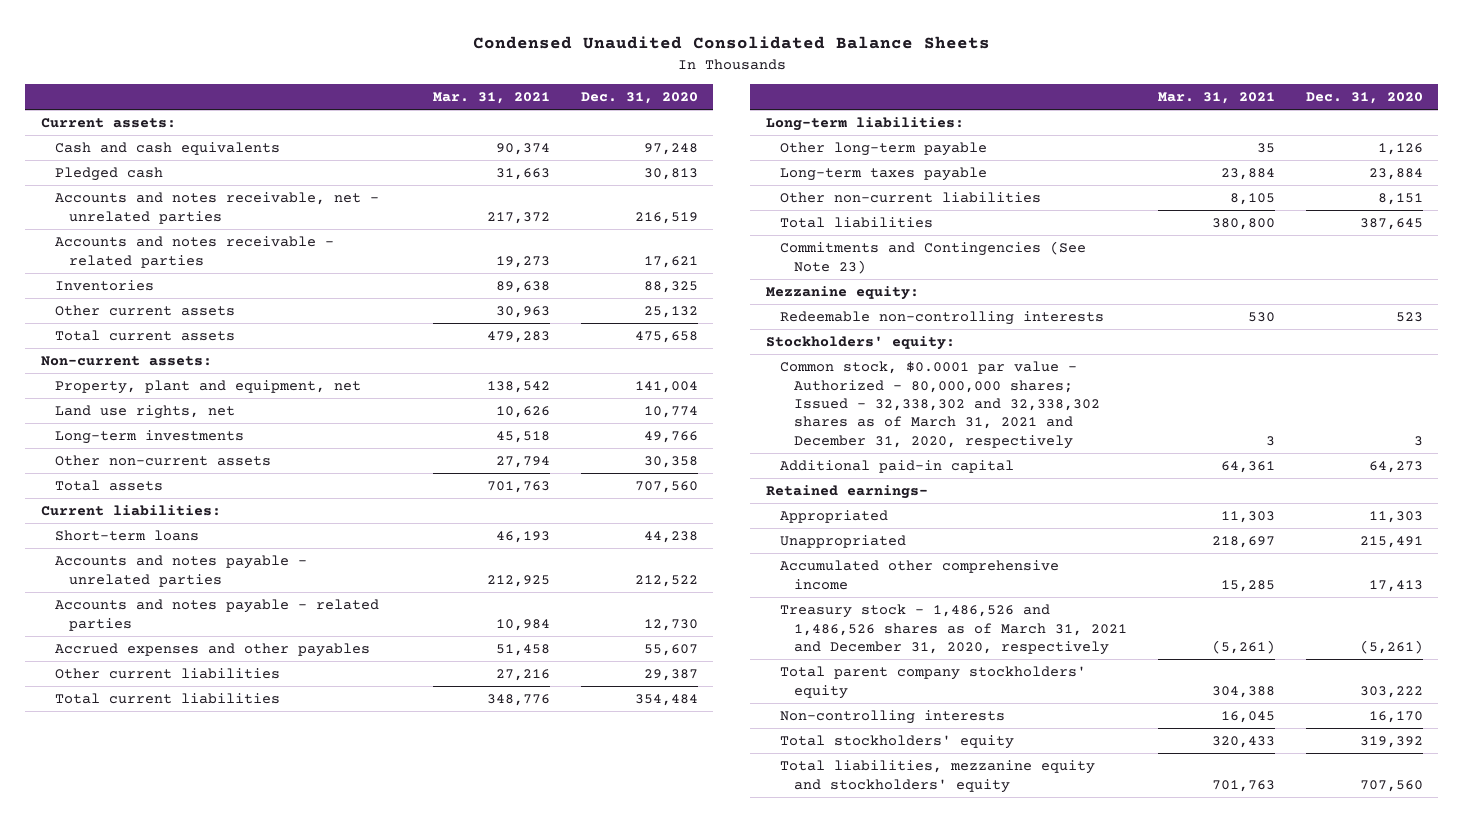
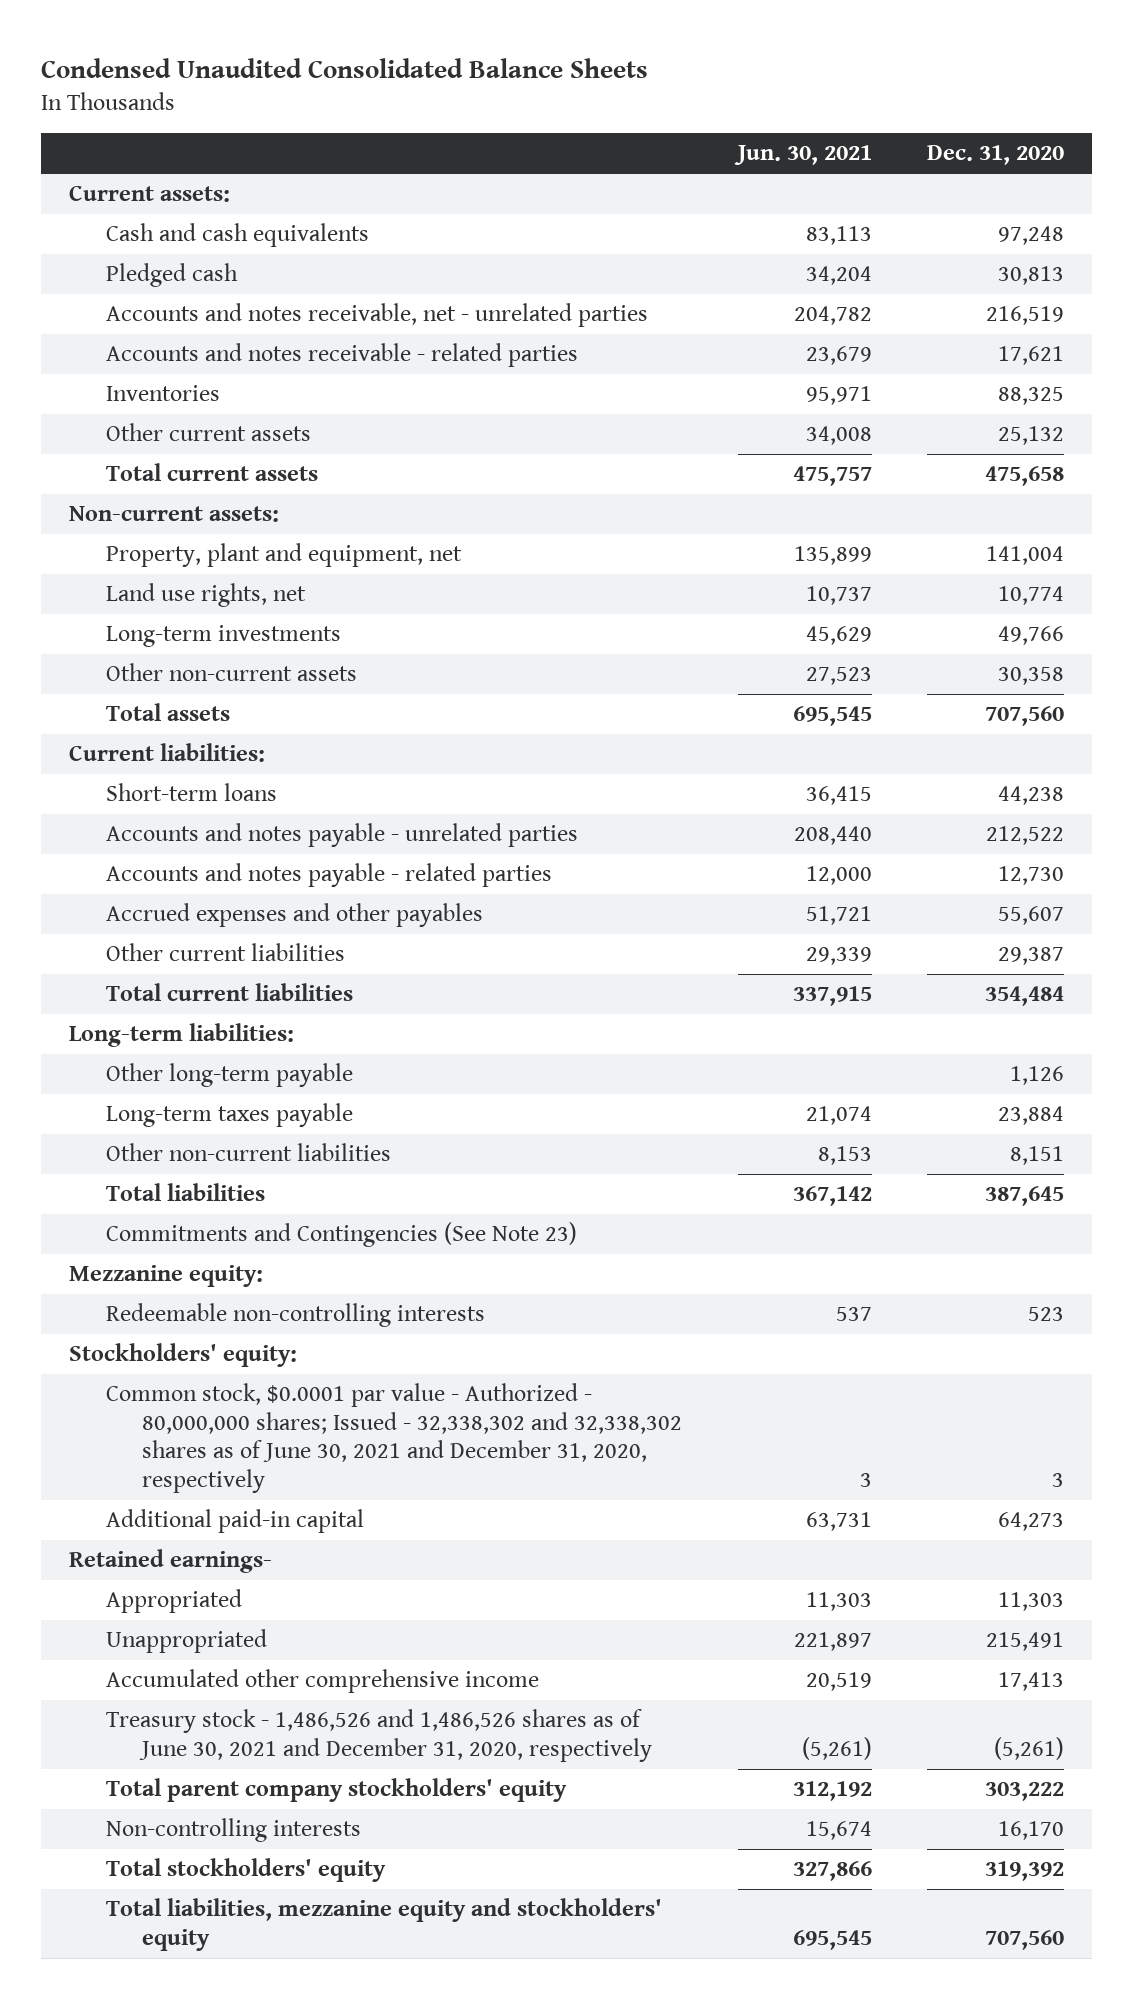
- | Mar. 31, 2021 | Dec. 31, 2020
+ | Jun. 30, 2021 | Dec. 31, 2020
- Common stock, $0.0001 par value - Authorized - 80,000,000 shares; Issued - 32,338,302 and 32,338,302 shares as of March 31, 2021 and December 31, 2020, respectively | 3 | 3
+ Common stock, $0.0001 par value - Authorized - 80,000,000 shares; Issued - 32,338,302 and 32,338,302 shares as of June 30, 2021 and December 31, 2020, respectively | 3 | 3
- Treasury stock - 1,486,526 and 1,486,526 shares as of March 31, 2021 and December 31, 2020, respectively | (5,261) | (5,261)
+ Treasury stock - 1,486,526 and 1,486,526 shares as of June 30, 2021 and December 31, 2020, respectively | (5,261) | (5,261)

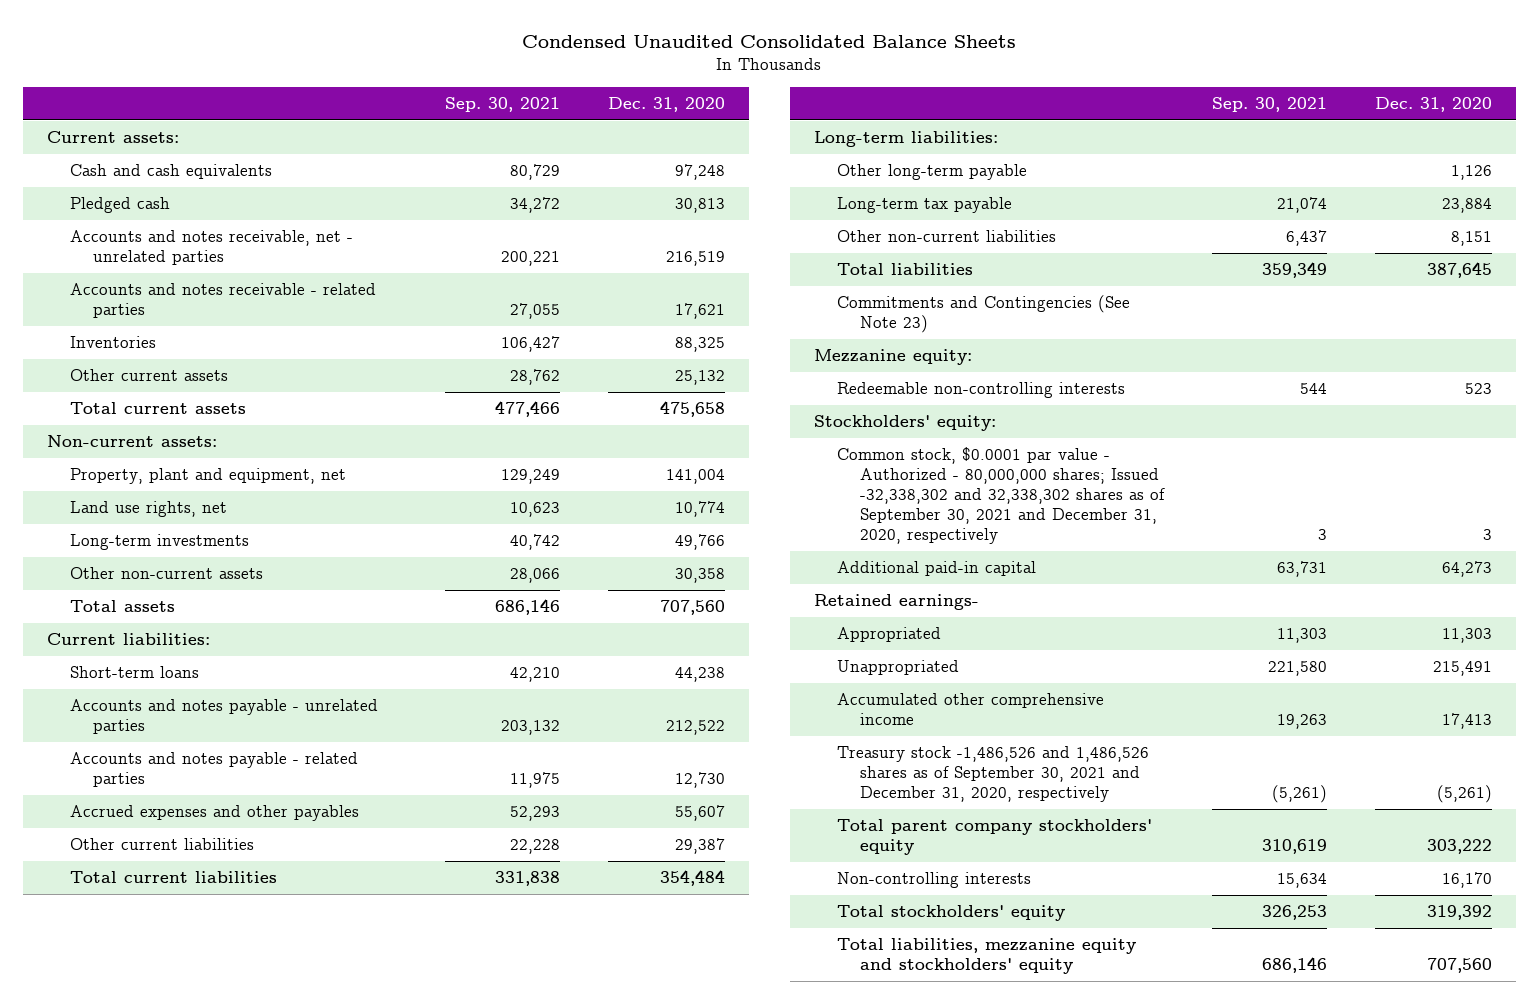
- | Jun. 30, 2021 | Dec. 31, 2020
+ | Sep. 30, 2021 | Dec. 31, 2020
- Long-term taxes payable | 21,074 | 23,884
+ Long-term tax payable | 21,074 | 23,884
- Common stock, $0.0001 par value - Authorized - 80,000,000 shares; Issued - 32,338,302 and 32,338,302 shares as of June 30, 2021 and December 31, 2020, respectively | 3 | 3
+ Common stock, $0.0001 par value - Authorized - 80,000,000 shares; Issued -32,338,302 and 32,338,302 shares as of September 30, 2021 and December 31, 2020, respectively | 3 | 3
- Treasury stock - 1,486,526 and 1,486,526 shares as of June 30, 2021 and December 31, 2020, respectively | (5,261) | (5,261)
+ Treasury stock -1,486,526 and 1,486,526 shares as of September 30, 2021 and December 31, 2020, respectively | (5,261) | (5,261)

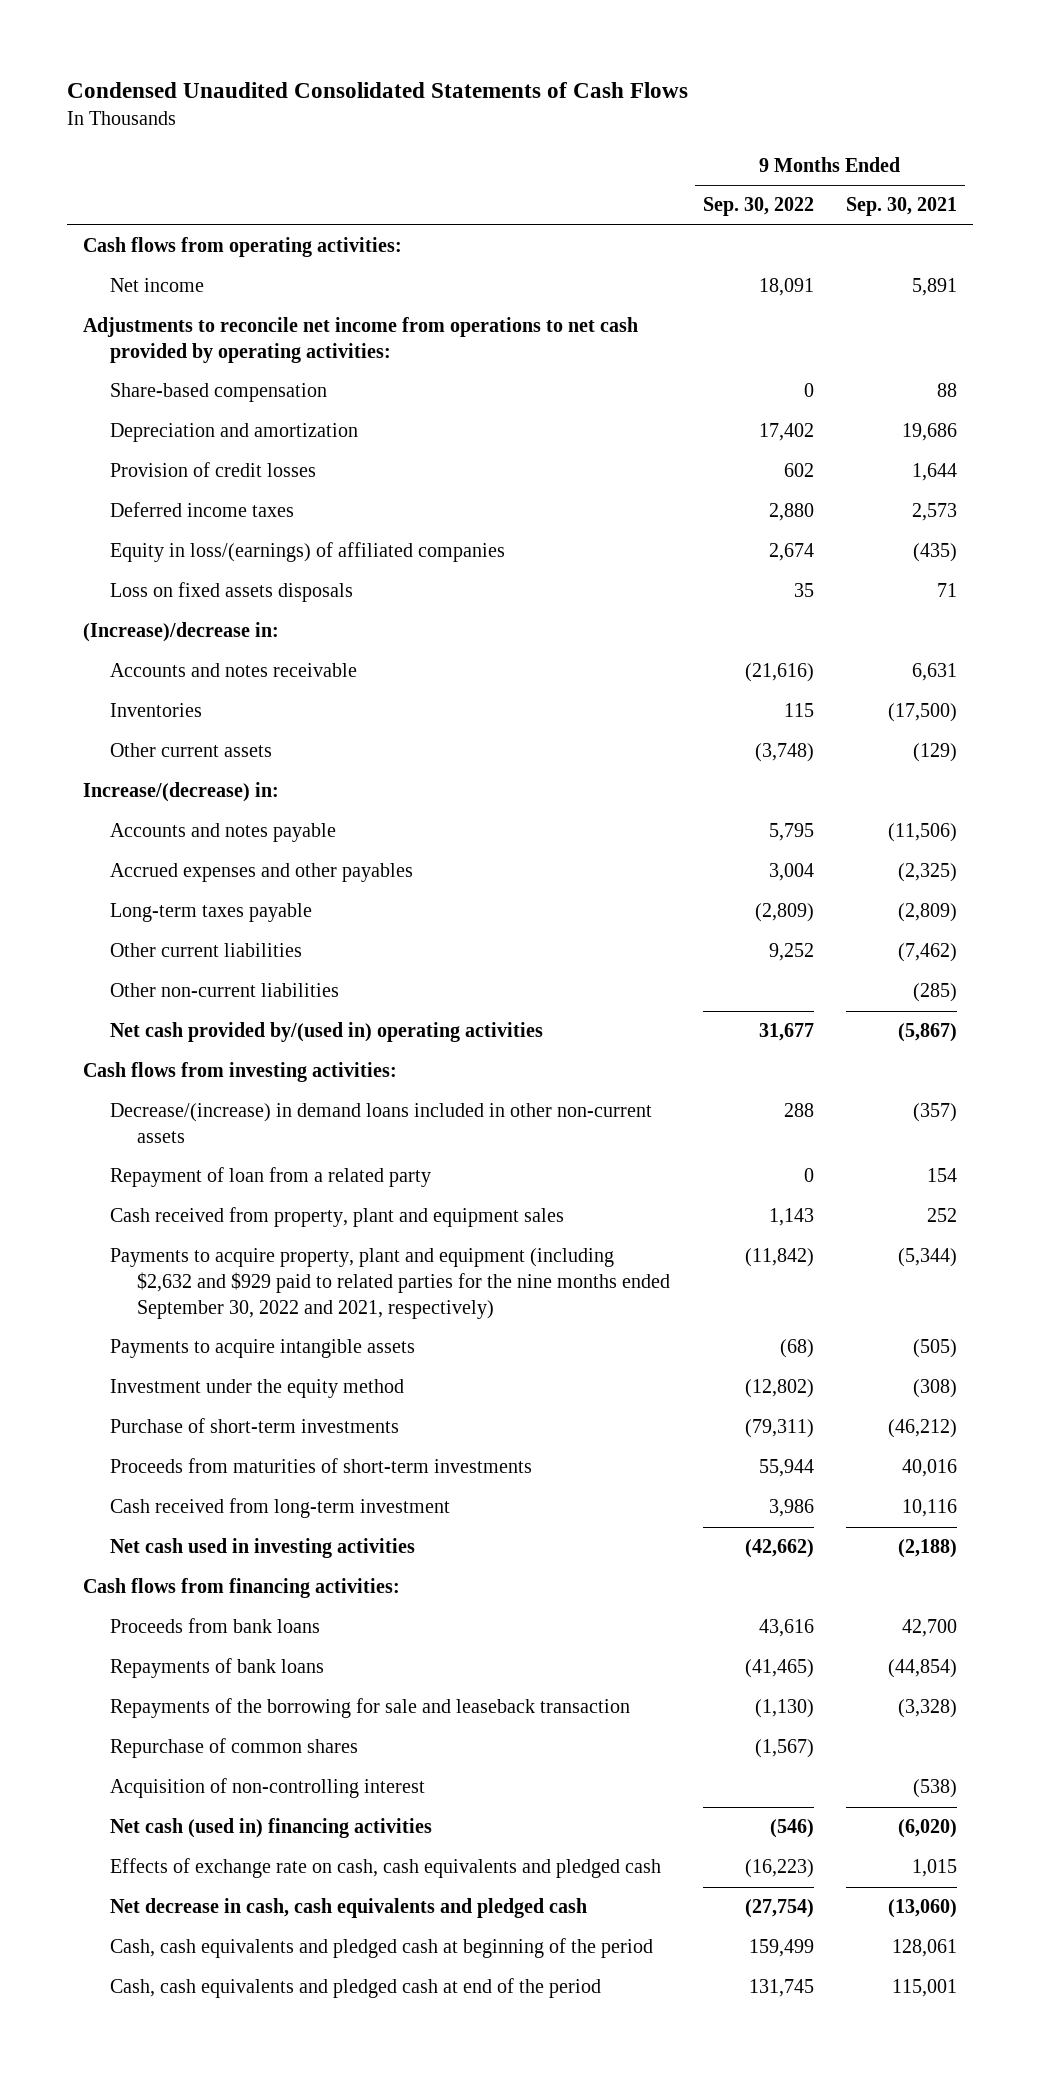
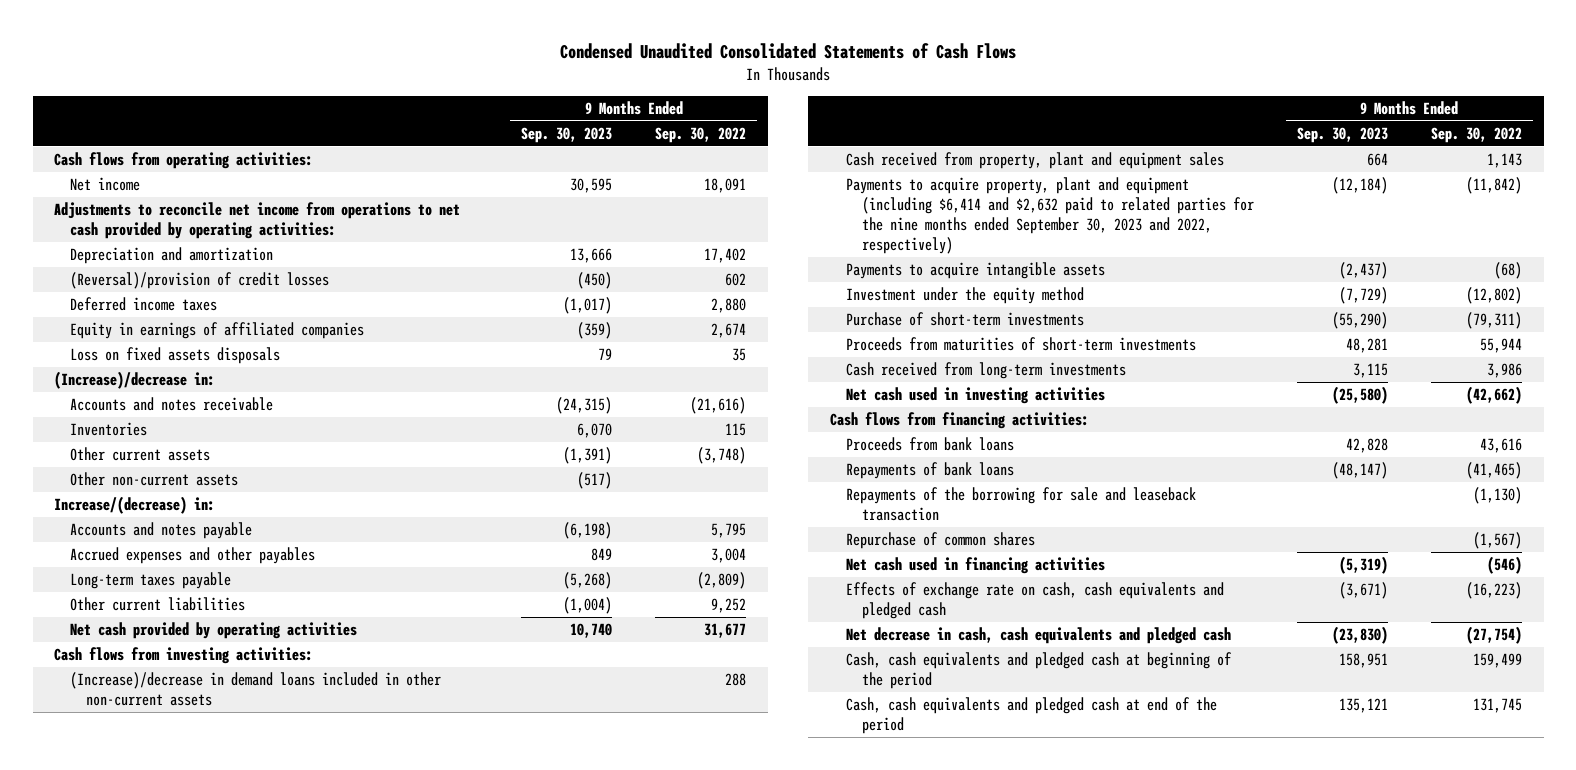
- | 9 Months Ended Sep. 30, 2022 | 9 Months Ended Sep. 30, 2021
+ | 9 Months Ended Sep. 30, 2023 | 9 Months Ended Sep. 30, 2022
- Share-based compensation | 0 | 88
- Provision of credit losses | 602 | 1,644
+ (Reversal)/provision of credit losses | (450) | 602
- Equity in loss/(earnings) of affiliated companies | 2,674 | (435)
+ Equity in earnings of affiliated companies | (359) | 2,674
+ Other non-current assets | (517) |
- Other non-current liabilities | | (285)
- Net cash provided by/(used in) operating activities | 31,677 | (5,867)
+ Net cash provided by operating activities | 10,740 | 31,677
- Decrease/(increase) in demand loans included in other non-current assets | 288 | (357)
- Repayment of loan from a related party | 0 | 154
+ (Increase)/decrease in demand loans included in other non-current assets | | 288
- Payments to acquire property, plant and equipment (including $2,632 and $929 paid to related parties for the nine months ended September 30, 2022 and 2021, respectively) | (11,842) | (5,344)
+ Payments to acquire property, plant and equipment (including $6,414 and $2,632 paid to related parties for the nine months ended September 30, 2023 and 2022, respectively) | (12,184) | (11,842)
- Cash received from long-term investment | 3,986 | 10,116
+ Cash received from long-term investments | 3,115 | 3,986
- Acquisition of non-controlling interest | | (538)
- Net cash (used in) financing activities | (546) | (6,020)
+ Net cash used in financing activities | (5,319) | (546)

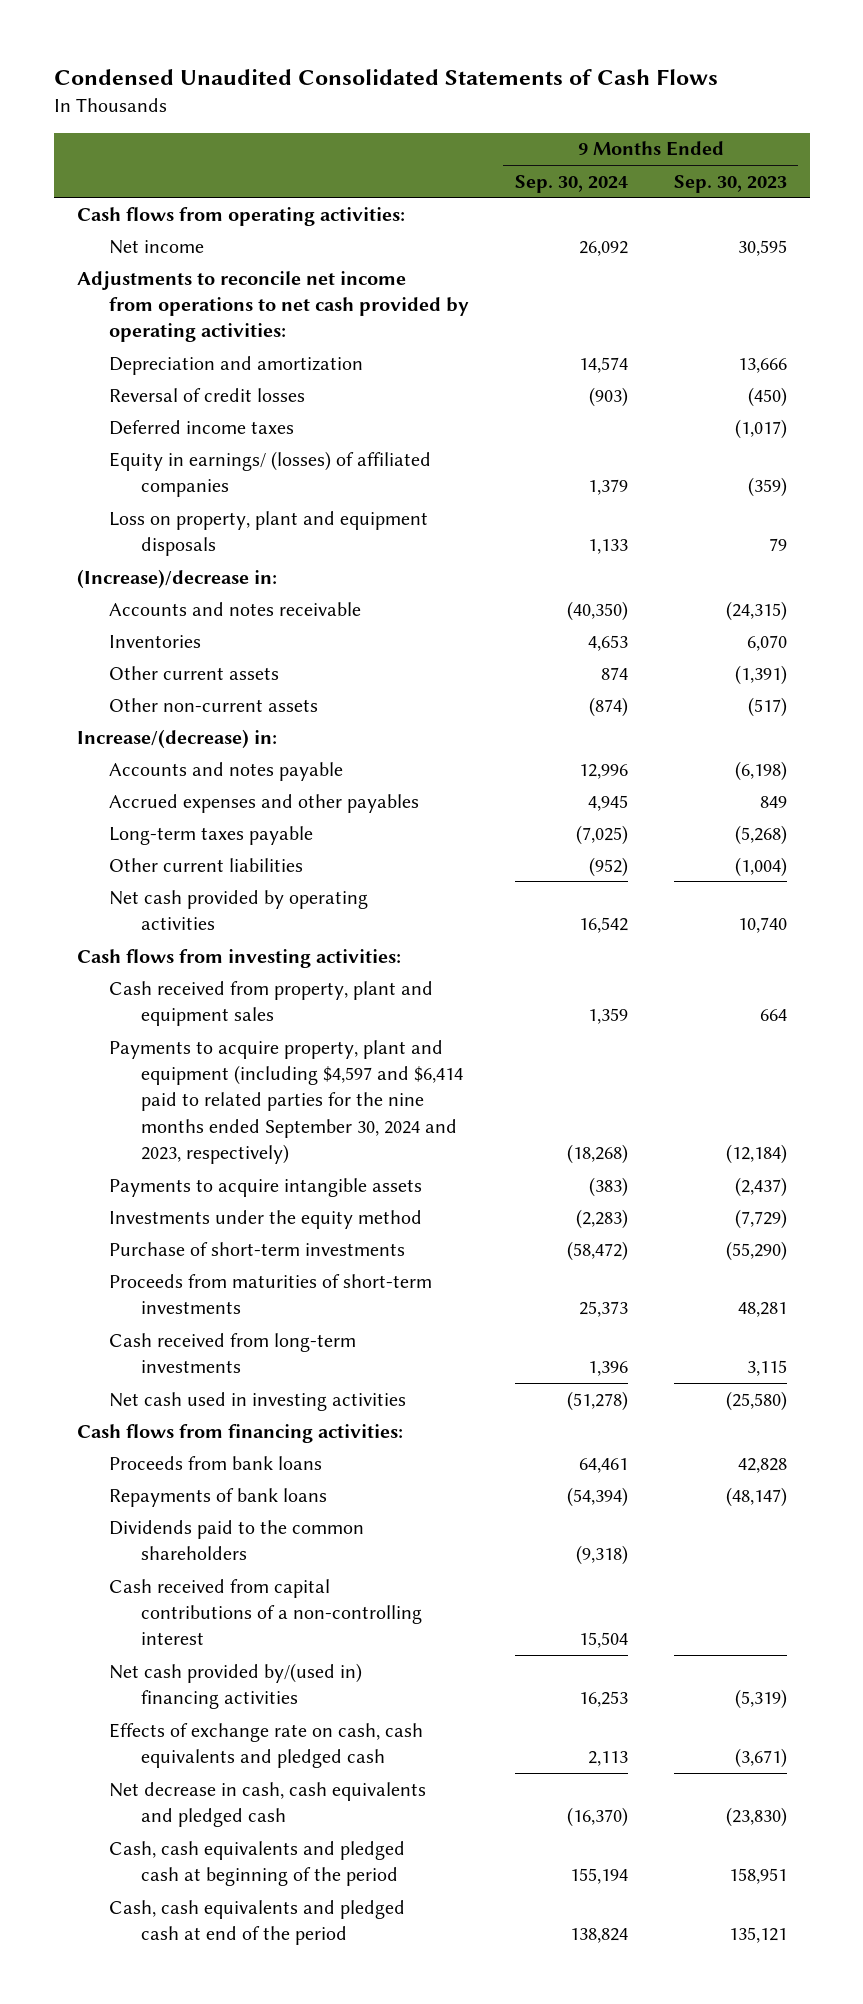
- | 9 Months Ended Sep. 30, 2023 | 9 Months Ended Sep. 30, 2022
+ | 9 Months Ended Sep. 30, 2024 | 9 Months Ended Sep. 30, 2023
- (Reversal)/provision of credit losses | (450) | 602
+ Reversal of credit losses | (903) | (450)
- Equity in earnings of affiliated companies | (359) | 2,674
- Loss on fixed assets disposals | 79 | 35
+ Equity in earnings/ (losses) of affiliated companies | 1,379 | (359)
+ Loss on property, plant and equipment disposals | 1,133 | 79
- (Increase)/decrease in demand loans included in other non-current assets | | 288
- Payments to acquire property, plant and equipment (including $6,414 and $2,632 paid to related parties for the nine months ended September 30, 2023 and 2022, respectively) | (12,184) | (11,842)
+ Payments to acquire property, plant and equipment (including $4,597 and $6,414 paid to related parties for the nine months ended September 30, 2024 and 2023, respectively) | (18,268) | (12,184)
- Investment under the equity method | (7,729) | (12,802)
+ Investments under the equity method | (2,283) | (7,729)
- Repayments of the borrowing for sale and leaseback transaction | | (1,130)
- Repurchase of common shares | | (1,567)
- Net cash used in financing activities | (5,319) | (546)
+ Dividends paid to the common shareholders | (9,318) |
+ Cash received from capital contributions of a non-controlling interest | 15,504 |
+ Net cash provided by/(used in) financing activities | 16,253 | (5,319)

